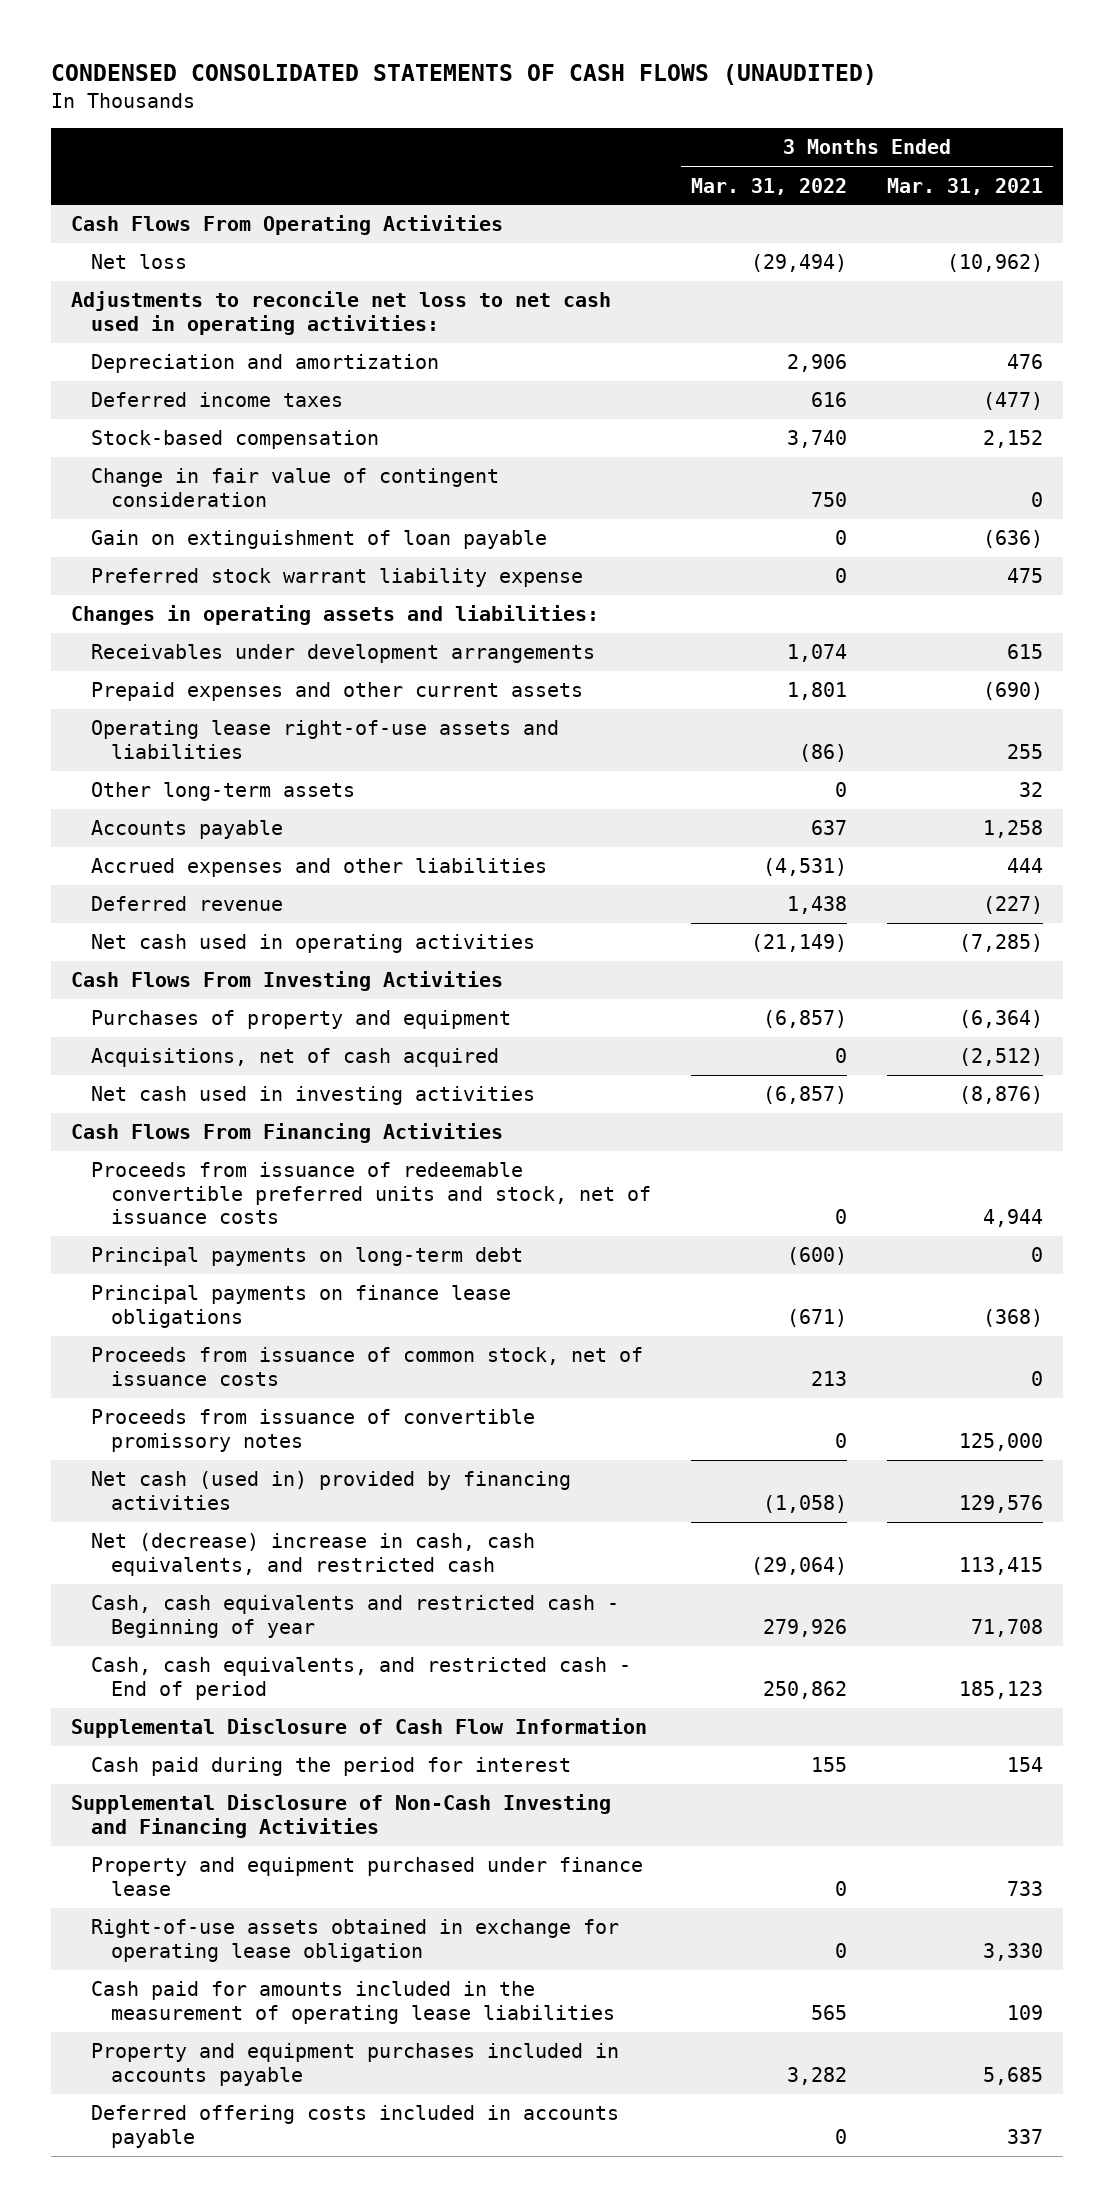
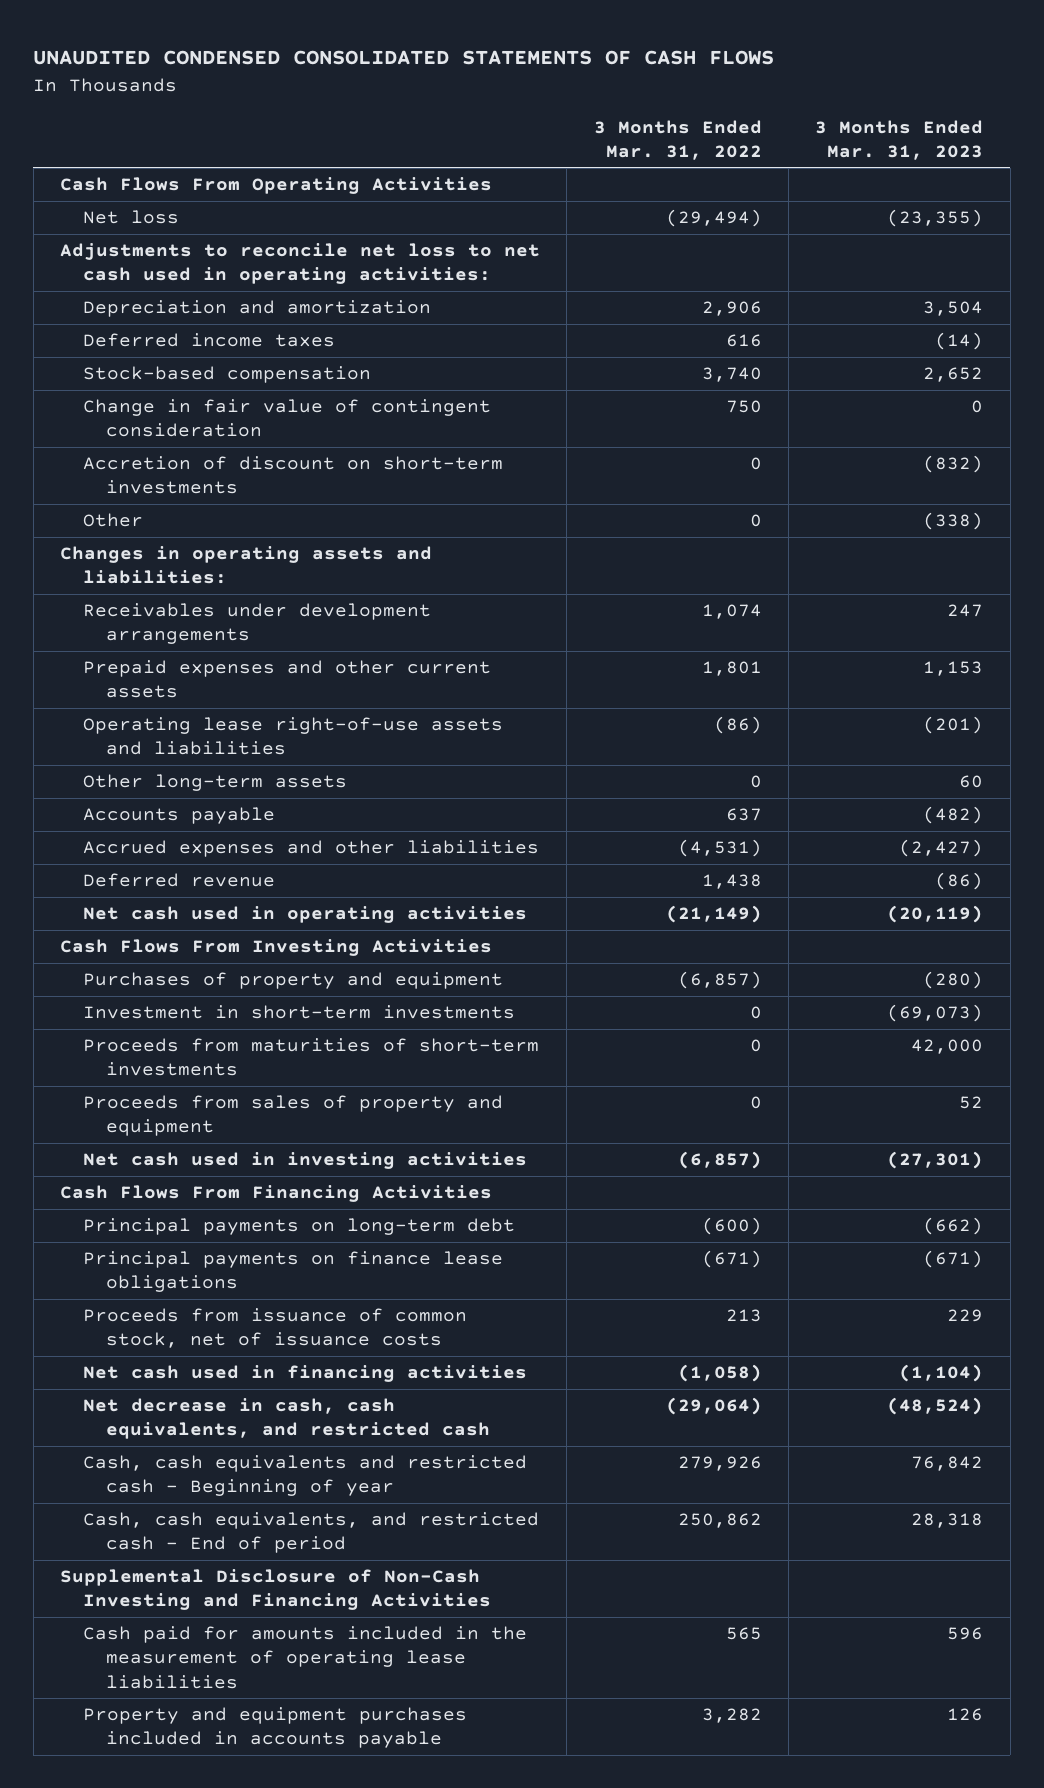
- CONDENSED CONSOLIDATED STATEMENTS OF CASH FLOWS (UNAUDITED)
+ UNAUDITED CONDENSED CONSOLIDATED STATEMENTS OF CASH FLOWS
- | 3 Months Ended Mar. 31, 2022 | 3 Months Ended Mar. 31, 2021
+ | 3 Months Ended Mar. 31, 2022 | 3 Months Ended Mar. 31, 2023
- Gain on extinguishment of loan payable | 0 | (636)
- Preferred stock warrant liability expense | 0 | 475
+ Accretion of discount on short-term investments | 0 | (832)
+ Other | 0 | (338)
- Acquisitions, net of cash acquired | 0 | (2,512)
+ Investment in short-term investments | 0 | (69,073)
+ Proceeds from maturities of short-term investments | 0 | 42,000
+ Proceeds from sales of property and equipment | 0 | 52
- Proceeds from issuance of redeemable convertible preferred units and stock, net of issuance costs | 0 | 4,944
- Proceeds from issuance of convertible promissory notes | 0 | 125,000
- Net cash (used in) provided by financing activities | (1,058) | 129,576
- Net (decrease) increase in cash, cash equivalents, and restricted cash | (29,064) | 113,415
+ Net cash used in financing activities | (1,058) | (1,104)
+ Net decrease in cash, cash equivalents, and restricted cash | (29,064) | (48,524)
- Supplemental Disclosure of Cash Flow Information
- Cash paid during the period for interest | 155 | 154
- Property and equipment purchased under finance lease | 0 | 733
- Right-of-use assets obtained in exchange for operating lease obligation | 0 | 3,330
- Deferred offering costs included in accounts payable | 0 | 337

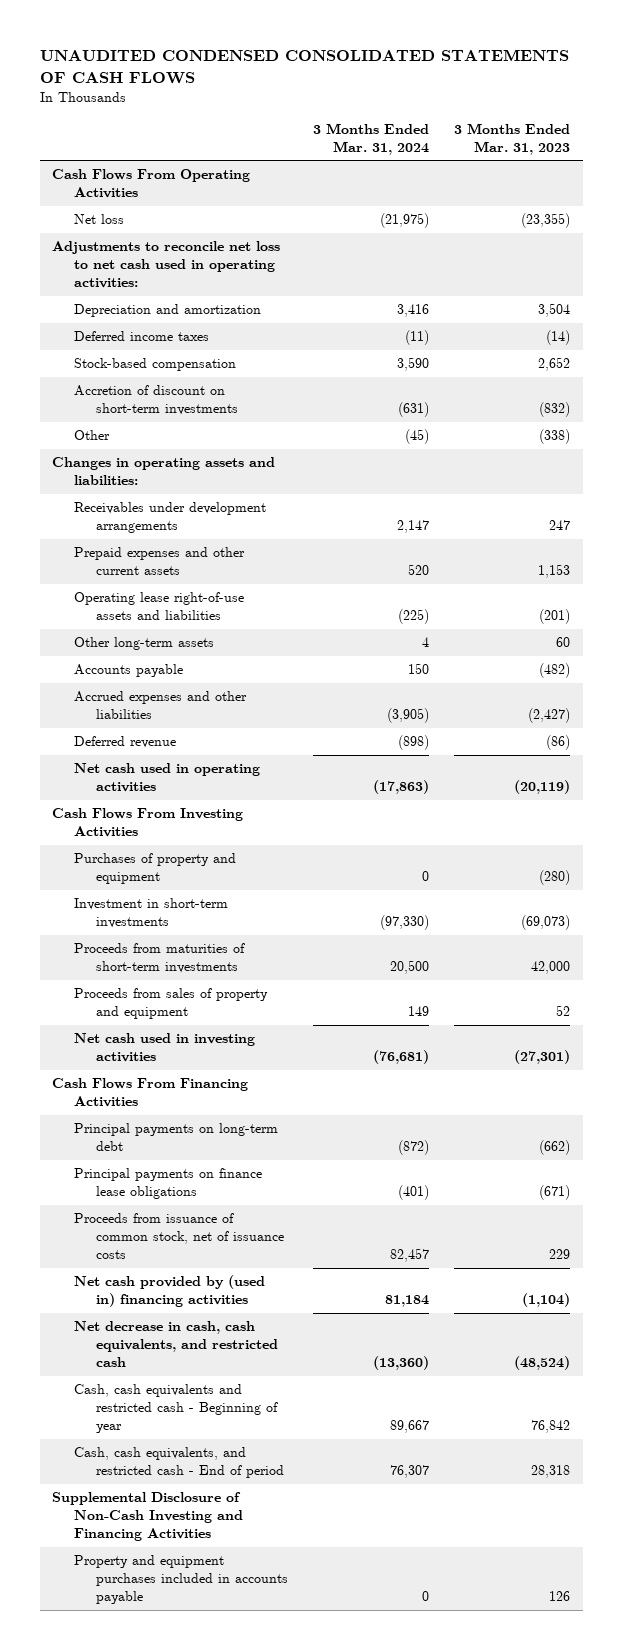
- | 3 Months Ended Mar. 31, 2022 | 3 Months Ended Mar. 31, 2023
+ | 3 Months Ended Mar. 31, 2024 | 3 Months Ended Mar. 31, 2023
- Change in fair value of contingent consideration | 750 | 0
- Net cash used in financing activities | (1,058) | (1,104)
+ Net cash provided by (used in) financing activities | 81,184 | (1,104)
- Cash paid for amounts included in the measurement of operating lease liabilities | 565 | 596

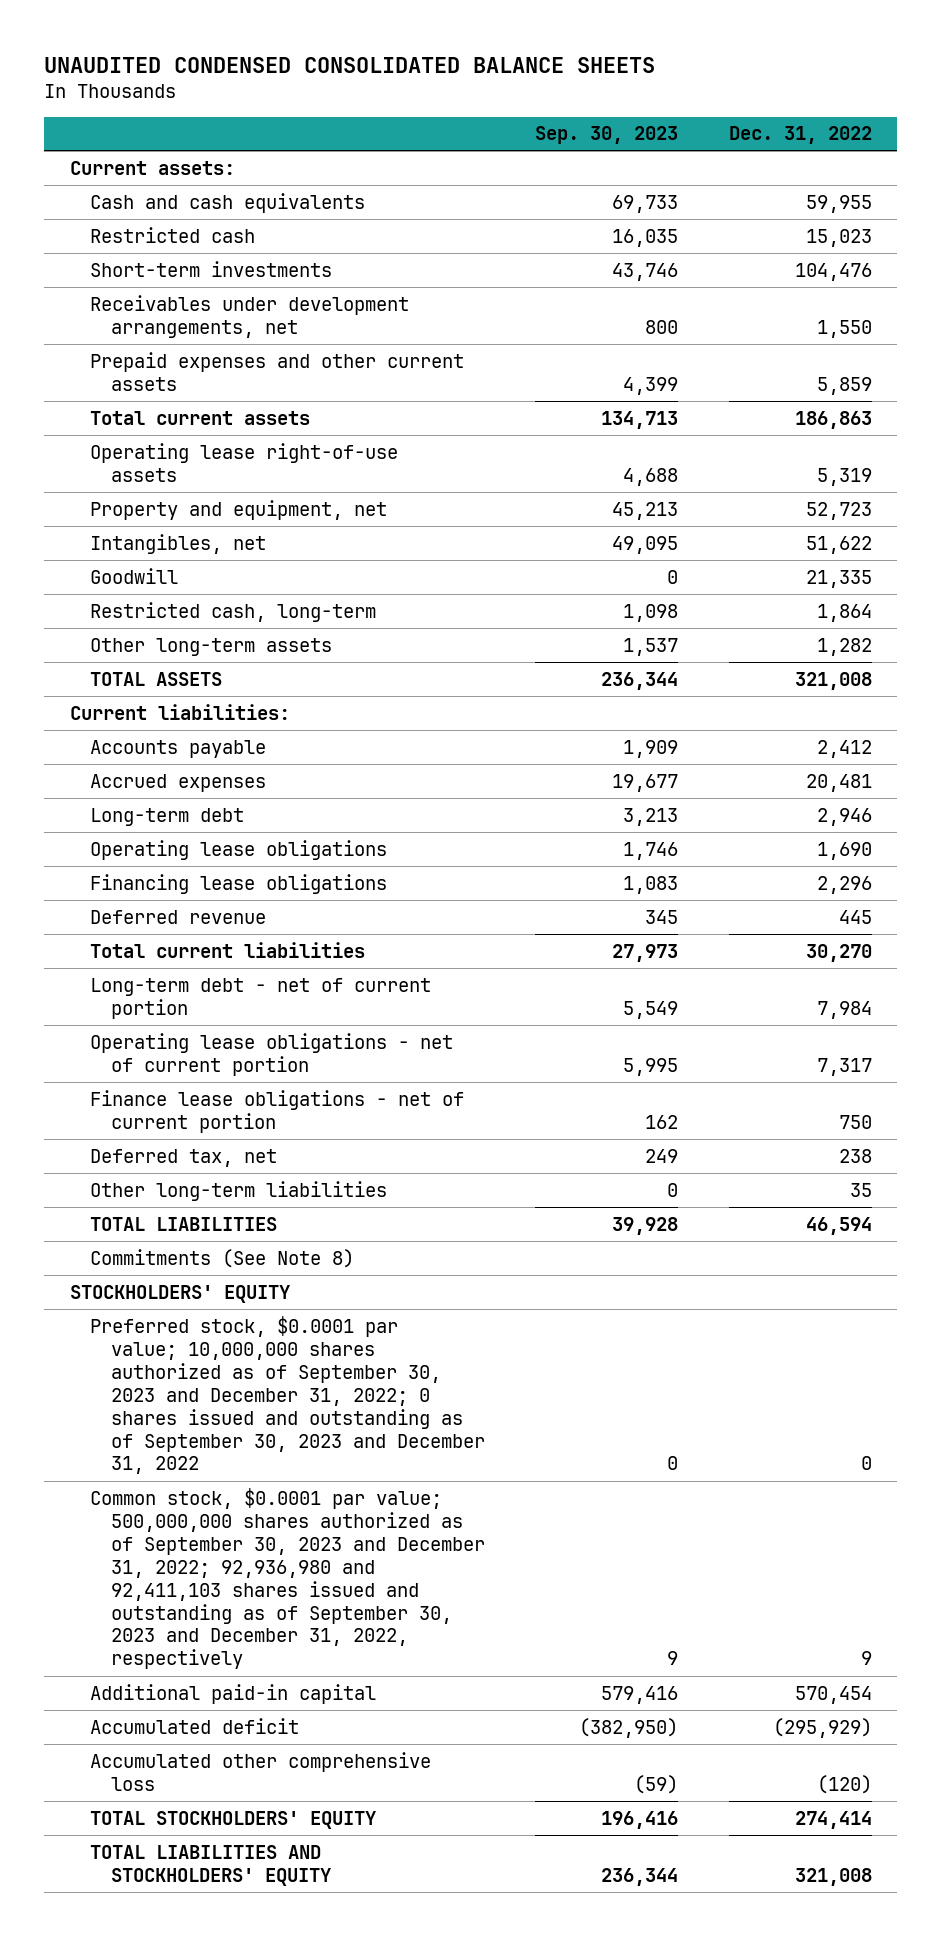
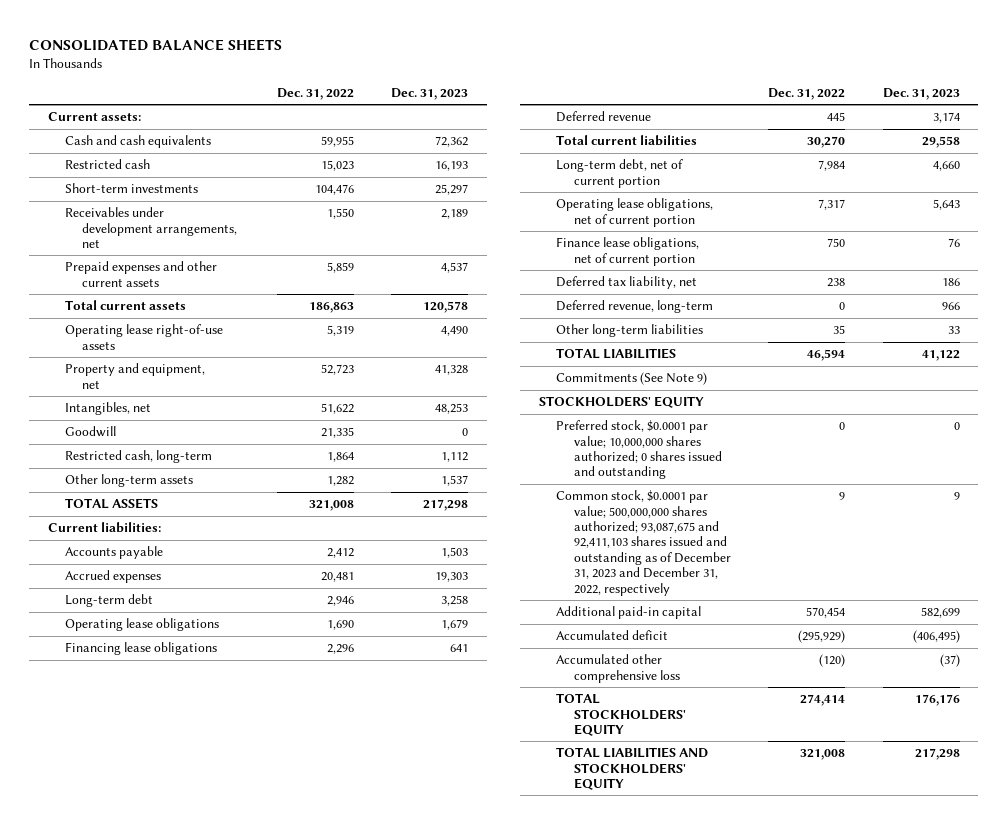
- UNAUDITED CONDENSED CONSOLIDATED BALANCE SHEETS
+ CONSOLIDATED BALANCE SHEETS
- | Sep. 30, 2023 | Dec. 31, 2022
+ | Dec. 31, 2022 | Dec. 31, 2023
- Long-term debt - net of current portion | 5,549 | 7,984
- Operating lease obligations - net of current portion | 5,995 | 7,317
- Finance lease obligations - net of current portion | 162 | 750
- Deferred tax, net | 249 | 238
+ Long-term debt, net of current portion | 7,984 | 4,660
+ Operating lease obligations, net of current portion | 7,317 | 5,643
+ Finance lease obligations, net of current portion | 750 | 76
+ Deferred tax liability, net | 238 | 186
+ Deferred revenue, long-term | 0 | 966
- Commitments (See Note 8)
+ Commitments (See Note 9)
- Preferred stock, $0.0001 par value; 10,000,000 shares authorized as of September 30, 2023 and December 31, 2022; 0 shares issued and outstanding as of September 30, 2023 and December 31, 2022 | 0 | 0
- Common stock, $0.0001 par value; 500,000,000 shares authorized as of September 30, 2023 and December 31, 2022; 92,936,980 and 92,411,103 shares issued and outstanding as of September 30, 2023 and December 31, 2022, respectively | 9 | 9
+ Preferred stock, $0.0001 par value; 10,000,000 shares authorized; 0 shares issued and outstanding | 0 | 0
+ Common stock, $0.0001 par value; 500,000,000 shares authorized; 93,087,675 and 92,411,103 shares issued and outstanding as of December 31, 2023 and December 31, 2022, respectively | 9 | 9

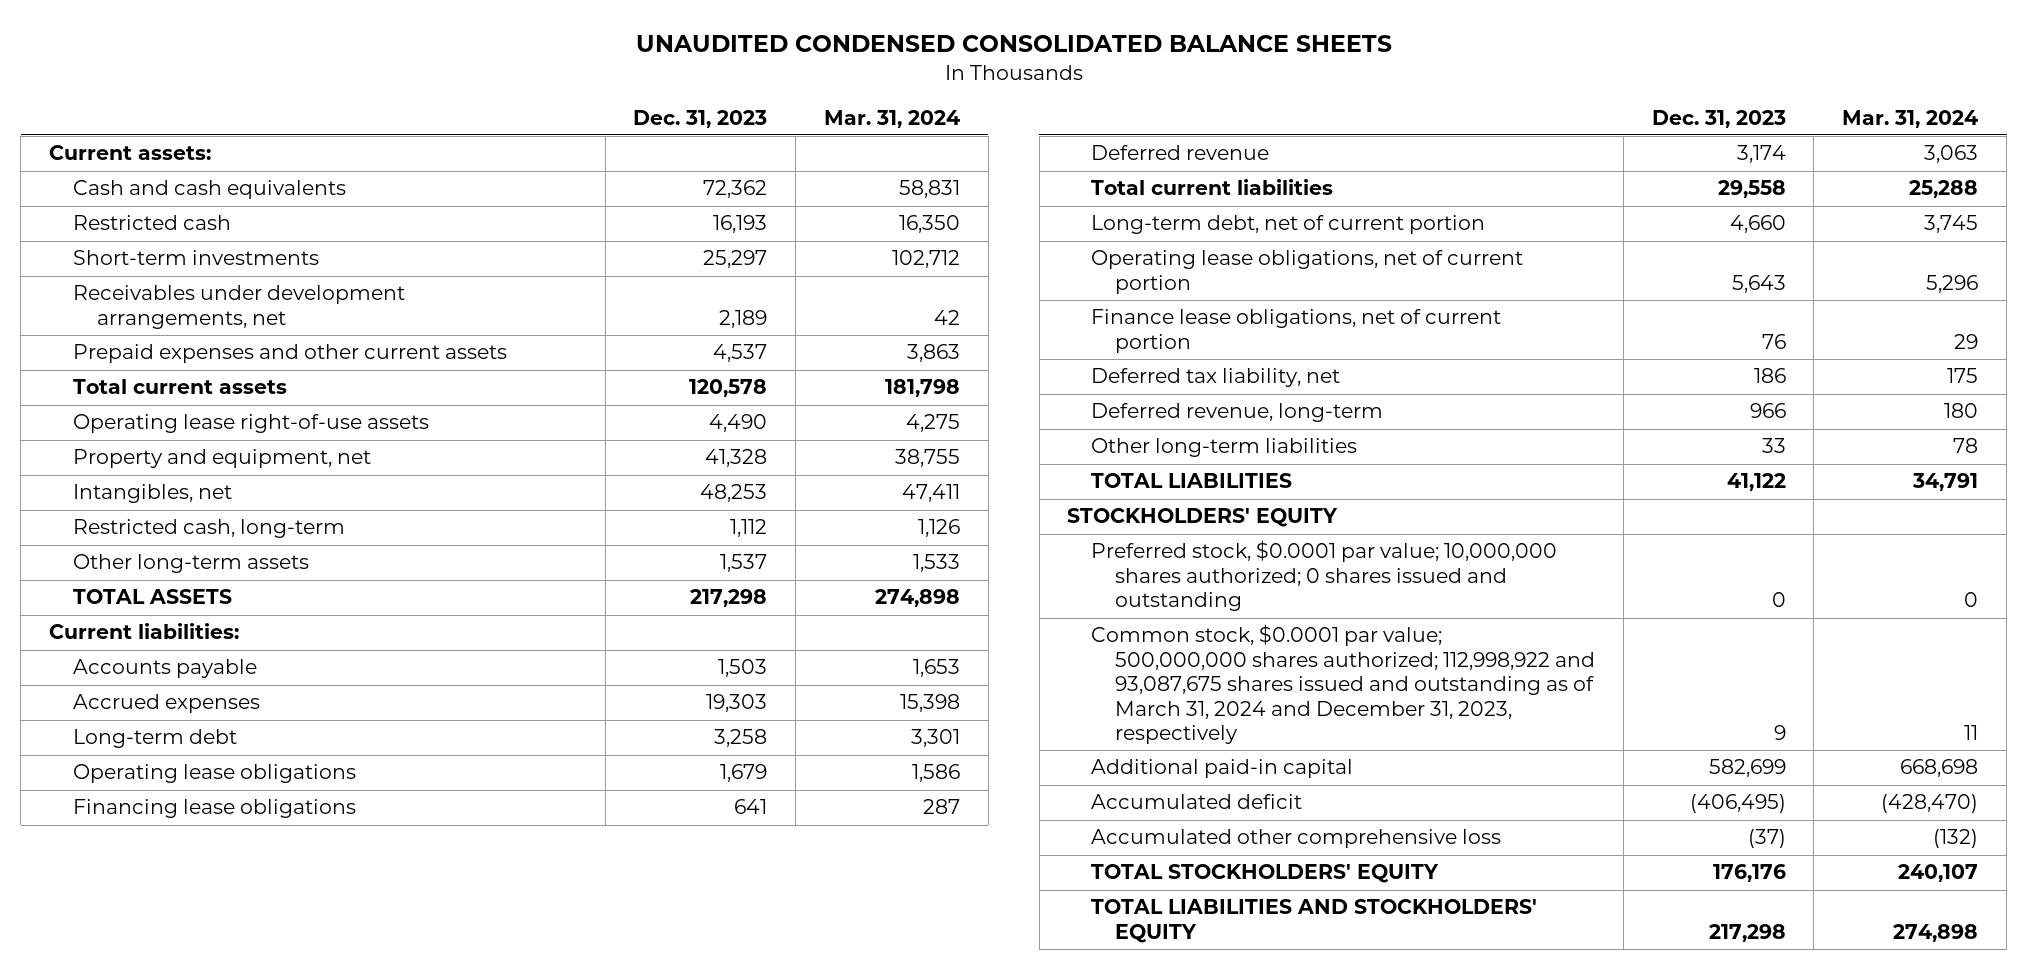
- CONSOLIDATED BALANCE SHEETS
+ UNAUDITED CONDENSED CONSOLIDATED BALANCE SHEETS
- | Dec. 31, 2022 | Dec. 31, 2023
+ | Dec. 31, 2023 | Mar. 31, 2024
- Goodwill | 21,335 | 0
- Commitments (See Note 9)
- Common stock, $0.0001 par value; 500,000,000 shares authorized; 93,087,675 and 92,411,103 shares issued and outstanding as of December 31, 2023 and December 31, 2022, respectively | 9 | 9
+ Common stock, $0.0001 par value; 500,000,000 shares authorized; 112,998,922 and 93,087,675 shares issued and outstanding as of March 31, 2024 and December 31, 2023, respectively | 9 | 11

